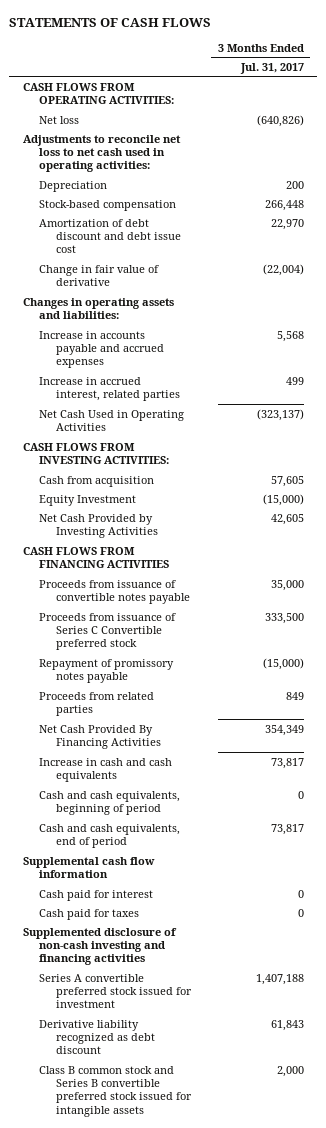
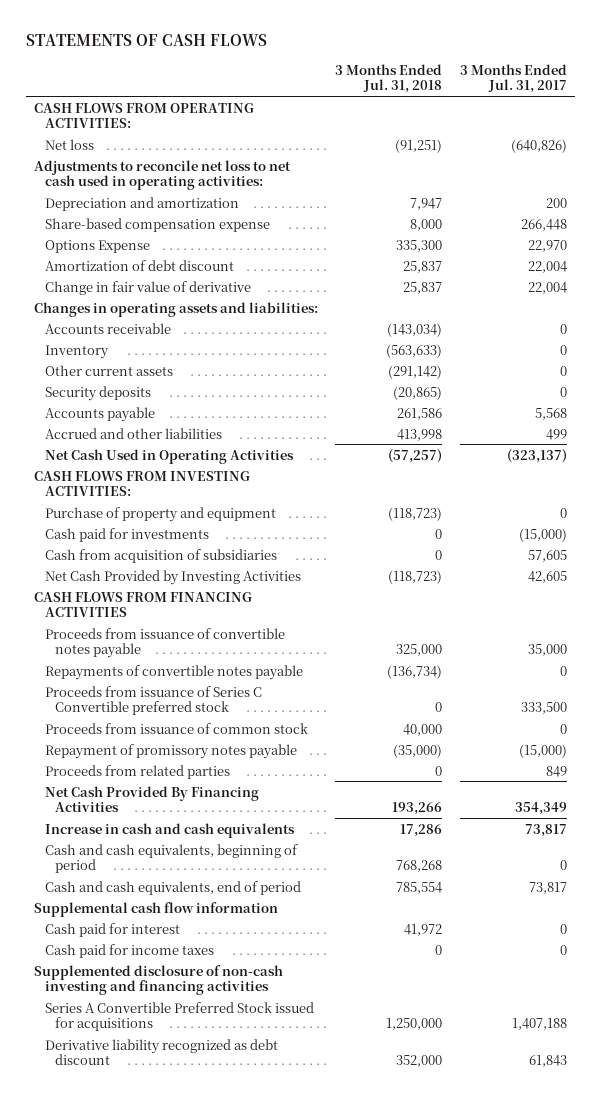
- | 3 Months Ended Jul. 31, 2017
+ | 3 Months Ended Jul. 31, 2018 | 3 Months Ended Jul. 31, 2017
- Depreciation | 200
- Stock-based compensation | 266,448
- Amortization of debt discount and debt issue cost | 22,970
- Change in fair value of derivative | (22,004)
+ Depreciation and amortization | 7,947 | 200
+ Share-based compensation expense | 8,000 | 266,448
+ Options Expense | 335,300 | 22,970
+ Amortization of debt discount | 25,837 | 22,004
+ Change in fair value of derivative | 25,837 | 22,004
- Increase in accounts payable and accrued expenses | 5,568
- Increase in accrued interest, related parties | 499
+ Accounts receivable | (143,034) | 0
+ Inventory | (563,633) | 0
+ Other current assets | (291,142) | 0
+ Security deposits | (20,865) | 0
+ Accounts payable | 261,586 | 5,568
+ Accrued and other liabilities | 413,998 | 499
- Cash from acquisition | 57,605
- Equity Investment | (15,000)
+ Purchase of property and equipment | (118,723) | 0
+ Cash paid for investments | 0 | (15,000)
+ Cash from acquisition of subsidiaries | 0 | 57,605
+ Repayments of convertible notes payable | (136,734) | 0
+ Proceeds from issuance of common stock | 40,000 | 0
- Cash paid for taxes | 0
+ Cash paid for income taxes | 0 | 0
- Series A convertible preferred stock issued for investment | 1,407,188
+ Series A Convertible Preferred Stock issued for acquisitions | 1,250,000 | 1,407,188
- Class B common stock and Series B convertible preferred stock issued for intangible assets | 2,000

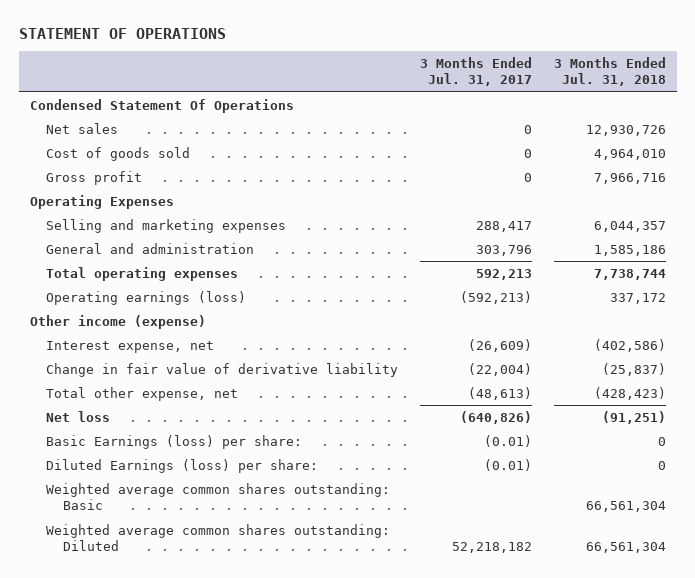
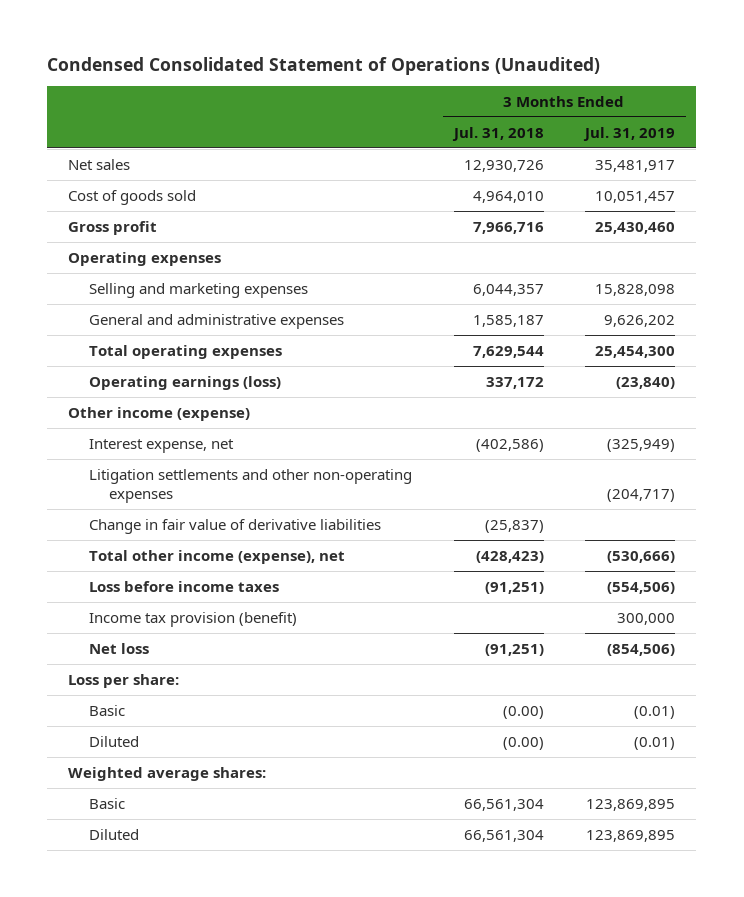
- STATEMENT OF OPERATIONS
+ Condensed Consolidated Statement of Operations (Unaudited)
- | 3 Months Ended Jul. 31, 2017 | 3 Months Ended Jul. 31, 2018
+ | 3 Months Ended Jul. 31, 2018 | 3 Months Ended Jul. 31, 2019
- Condensed Statement Of Operations
- Operating Expenses
+ Operating expenses
- General and administration | 303,796 | 1,585,186
- Total operating expenses | 592,213 | 7,738,744
+ General and administrative expenses | 1,585,187 | 9,626,202
+ Total operating expenses | 7,629,544 | 25,454,300
- Change in fair value of derivative liability | (22,004) | (25,837)
- Total other expense, net | (48,613) | (428,423)
+ Litigation settlements and other non-operating expenses | | (204,717)
+ Change in fair value of derivative liabilities | (25,837) |
+ Total other income (expense), net | (428,423) | (530,666)
+ Loss before income taxes | (91,251) | (554,506)
+ Income tax provision (benefit) | | 300,000
- Basic Earnings (loss) per share: | (0.01) | 0
- Diluted Earnings (loss) per share: | (0.01) | 0
- Weighted average common shares outstanding: Basic | | 66,561,304
- Weighted average common shares outstanding: Diluted | 52,218,182 | 66,561,304
+ Loss per share:
+ Basic | (0.00) | (0.01)
+ Diluted | (0.00) | (0.01)
+ Weighted average shares:
+ Basic | 66,561,304 | 123,869,895
+ Diluted | 66,561,304 | 123,869,895

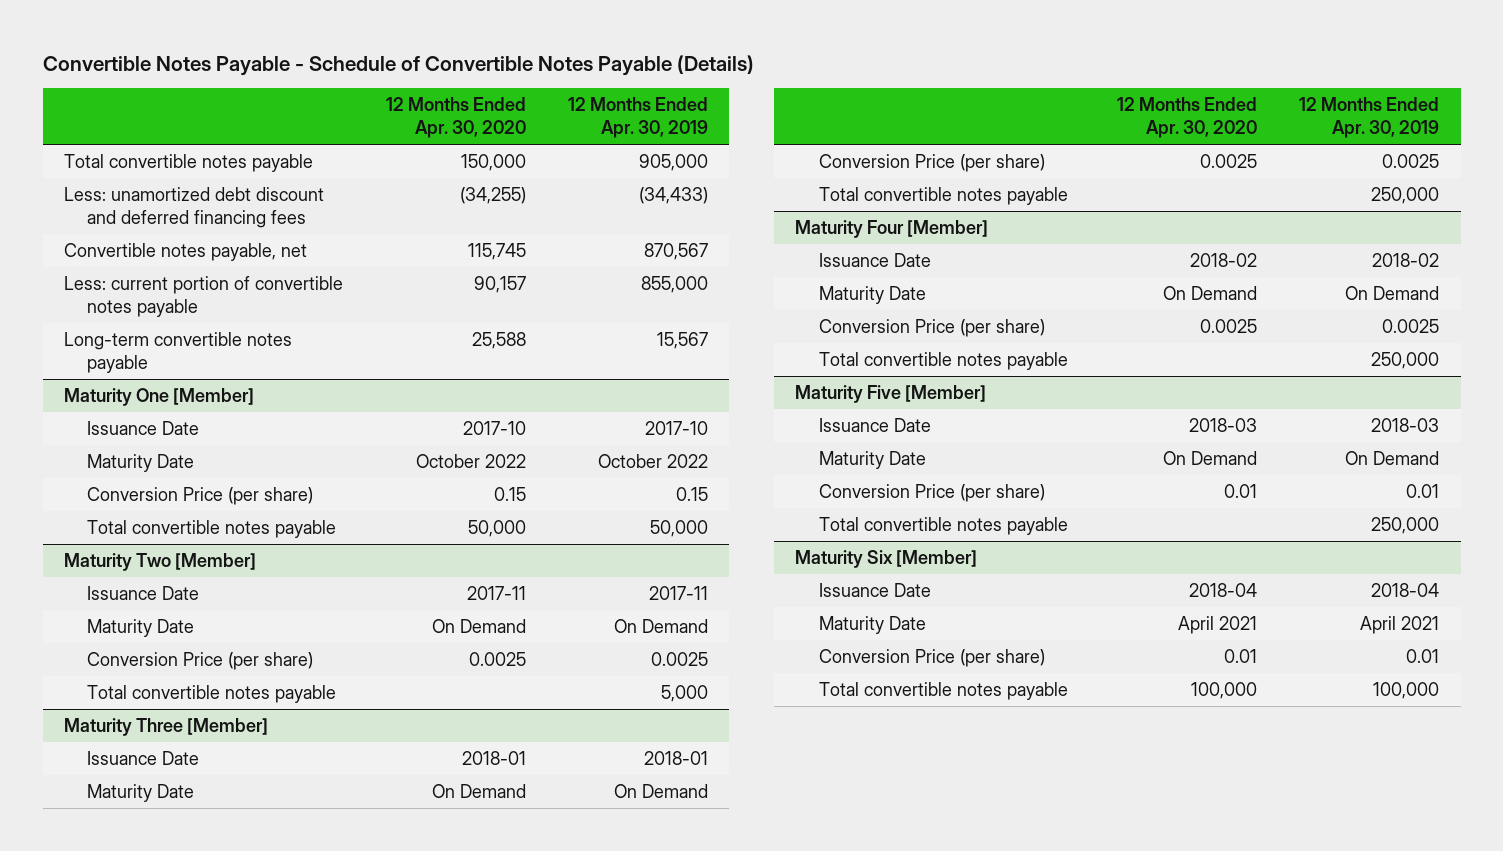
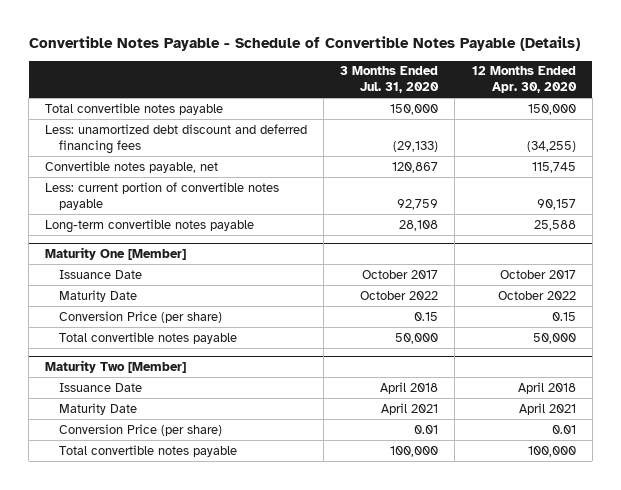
- | 12 Months Ended Apr. 30, 2020 | 12 Months Ended Apr. 30, 2019
+ | 3 Months Ended Jul. 31, 2020 | 12 Months Ended Apr. 30, 2020
@ Maturity One [Member]
- Issuance Date | 2017-10 | 2017-10
+ Issuance Date | October 2017 | October 2017
@ Maturity Two [Member]
- Issuance Date | 2017-11 | 2017-11
- Maturity Date | On Demand | On Demand
- Conversion Price (per share) | 0.0025 | 0.0025
- Total convertible notes payable | | 5,000
- Maturity Three [Member]
- Issuance Date | 2018-01 | 2018-01
- Maturity Date | On Demand | On Demand
- Conversion Price (per share) | 0.0025 | 0.0025
- Total convertible notes payable | | 250,000
- Maturity Four [Member]
- Issuance Date | 2018-02 | 2018-02
- Maturity Date | On Demand | On Demand
- Conversion Price (per share) | 0.0025 | 0.0025
- Total convertible notes payable | | 250,000
- Maturity Five [Member]
- Issuance Date | 2018-03 | 2018-03
- Maturity Date | On Demand | On Demand
- Conversion Price (per share) | 0.01 | 0.01
- Total convertible notes payable | | 250,000
- Maturity Six [Member]
- Issuance Date | 2018-04 | 2018-04
@ Maturity Two [Member]
+ Issuance Date | April 2018 | April 2018

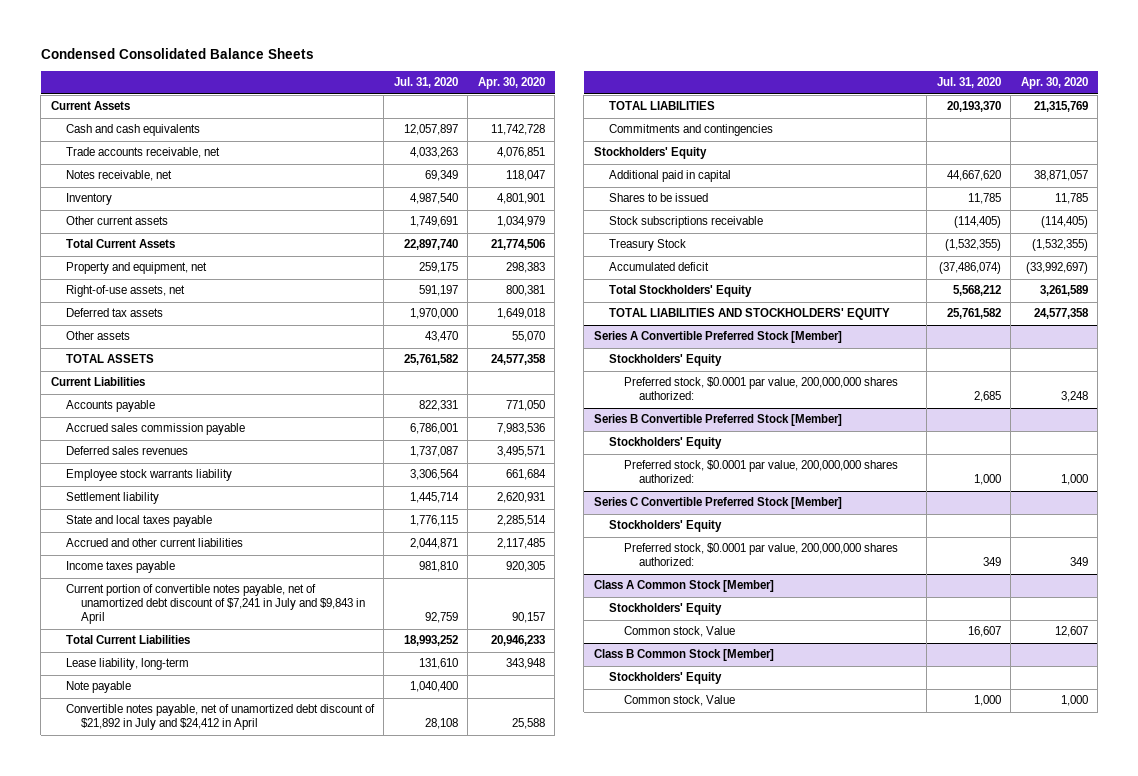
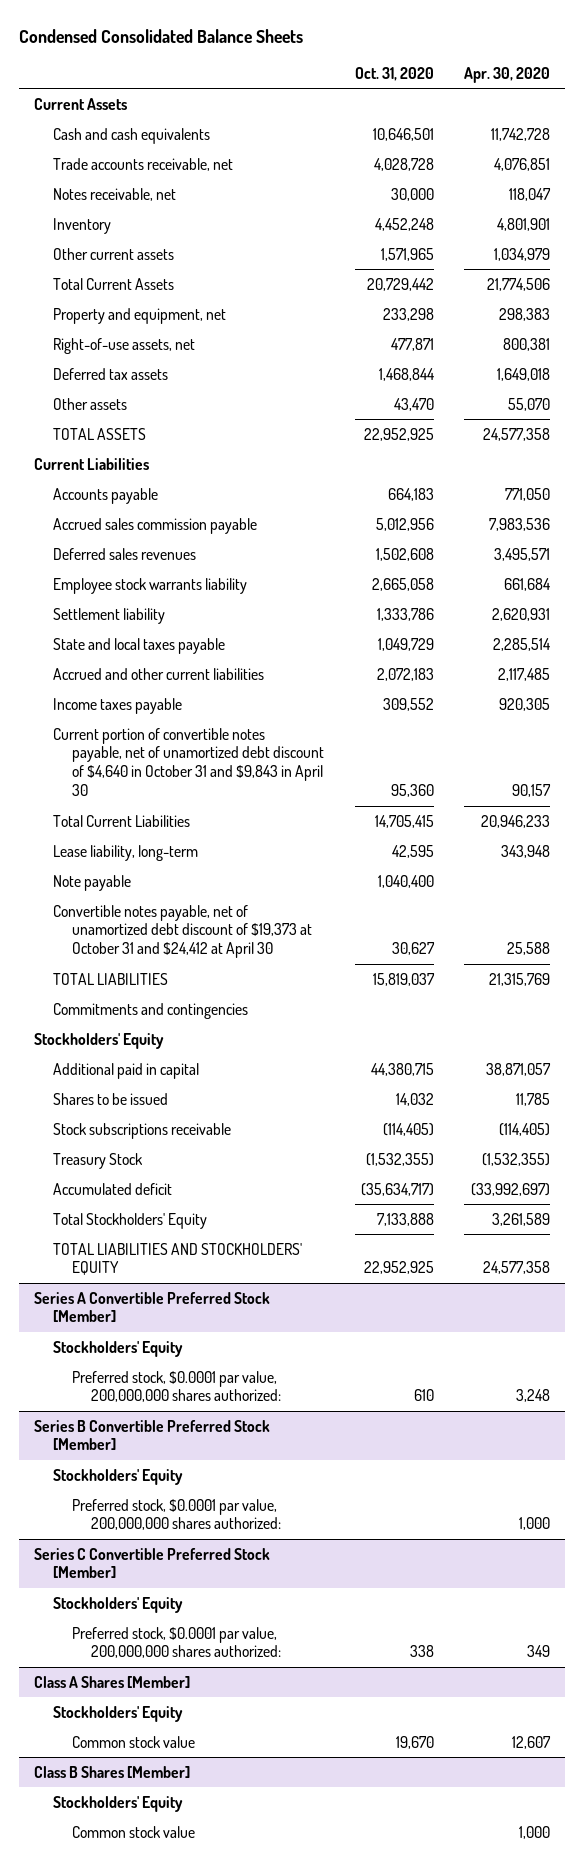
- | Jul. 31, 2020 | Apr. 30, 2020
+ | Oct. 31, 2020 | Apr. 30, 2020
- Current portion of convertible notes payable, net of unamortized debt discount of $7,241 in July and $9,843 in April | 92,759 | 90,157
+ Current portion of convertible notes payable, net of unamortized debt discount of $4,640 in October 31 and $9,843 in April 30 | 95,360 | 90,157
- Convertible notes payable, net of unamortized debt discount of $21,892 in July and $24,412 in April | 28,108 | 25,588
+ Convertible notes payable, net of unamortized debt discount of $19,373 at October 31 and $24,412 at April 30 | 30,627 | 25,588
- Class A Common Stock [Member]
+ Class A Shares [Member]
- Common stock, Value | 16,607 | 12,607
- Class B Common Stock [Member]
+ Common stock value | 19,670 | 12,607
+ Class B Shares [Member]
- Common stock, Value | 1,000 | 1,000
+ Common stock value | | 1,000

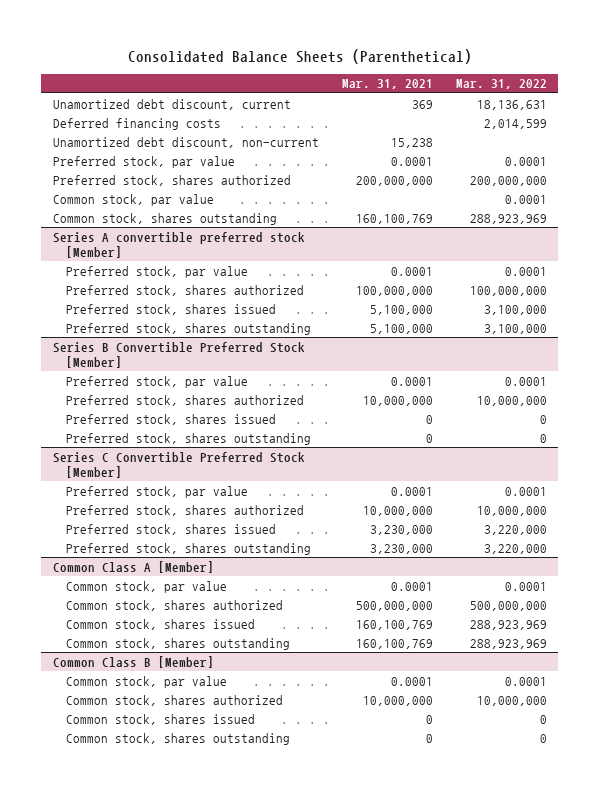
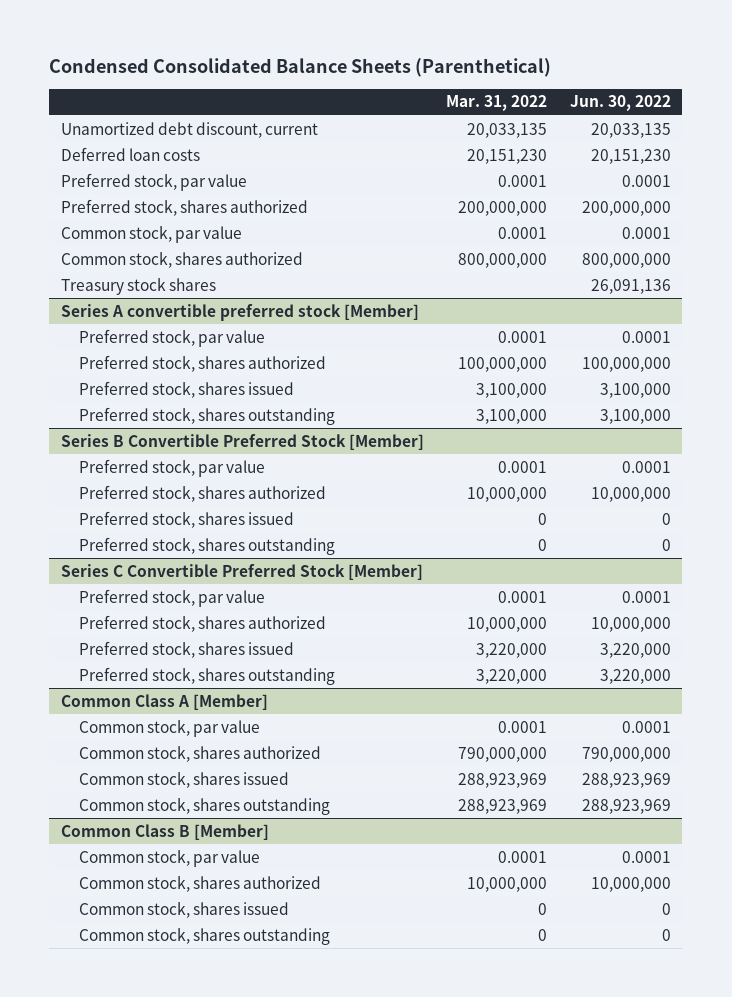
- Consolidated Balance Sheets (Parenthetical)
+ Condensed Consolidated Balance Sheets (Parenthetical)
- | Mar. 31, 2021 | Mar. 31, 2022
+ | Mar. 31, 2022 | Jun. 30, 2022
- Unamortized debt discount, current | 369 | 18,136,631
- Deferred financing costs | | 2,014,599
- Unamortized debt discount, non-current | 15,238 |
+ Unamortized debt discount, current | 20,033,135 | 20,033,135
+ Deferred loan costs | 20,151,230 | 20,151,230
- Common stock, shares outstanding | 160,100,769 | 288,923,969
+ Common stock, shares authorized | 800,000,000 | 800,000,000
+ Treasury stock shares | | 26,091,136
@ Common Class A [Member]
- Common stock, shares authorized | 500,000,000 | 500,000,000
+ Common stock, shares authorized | 790,000,000 | 790,000,000

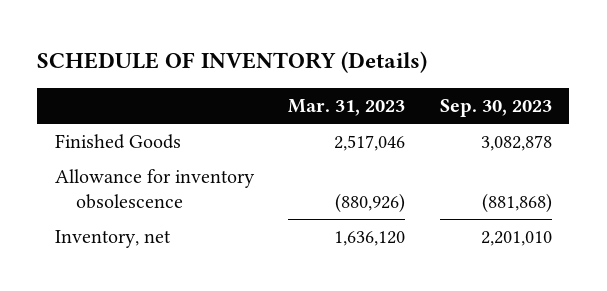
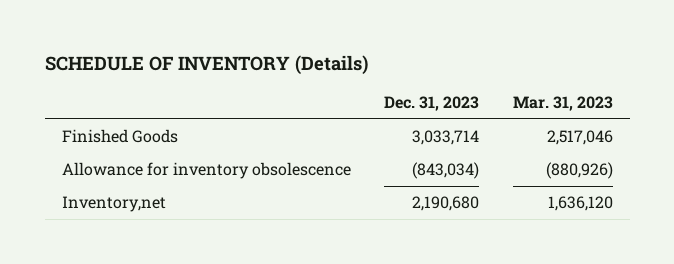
- | Mar. 31, 2023 | Sep. 30, 2023
+ | Dec. 31, 2023 | Mar. 31, 2023
- Inventory, net | 1,636,120 | 2,201,010
+ Inventory,net | 2,190,680 | 1,636,120

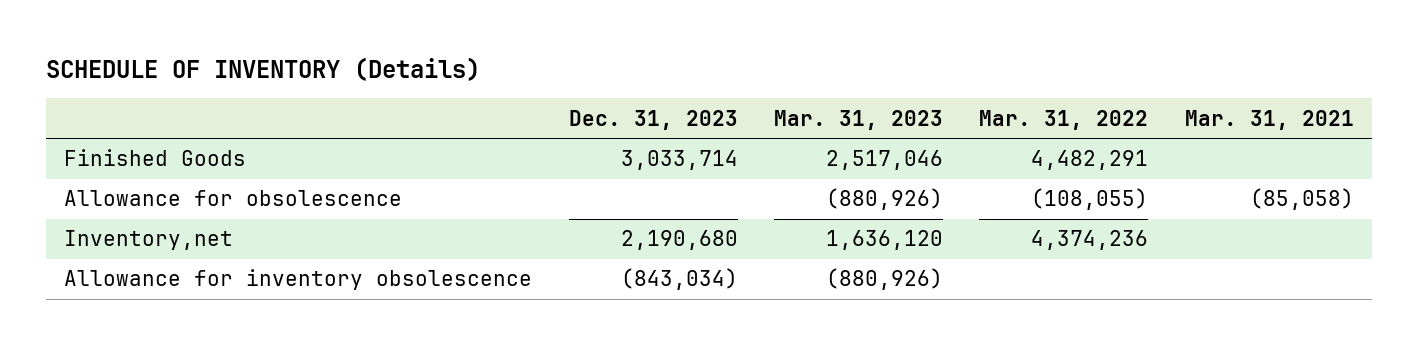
- | Dec. 31, 2023 | Mar. 31, 2023
+ | Dec. 31, 2023 | Mar. 31, 2023 | Mar. 31, 2022 | Mar. 31, 2021
+ Allowance for obsolescence | | (880,926) | (108,055) | (85,058)
moved down: Allowance for inventory obsolescence | (843,034) | (880,926) | |

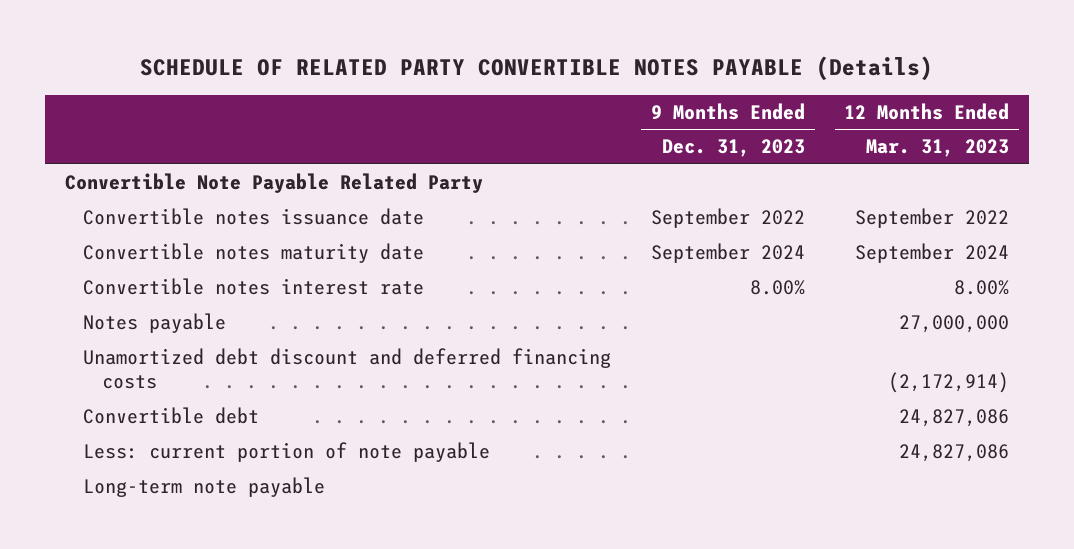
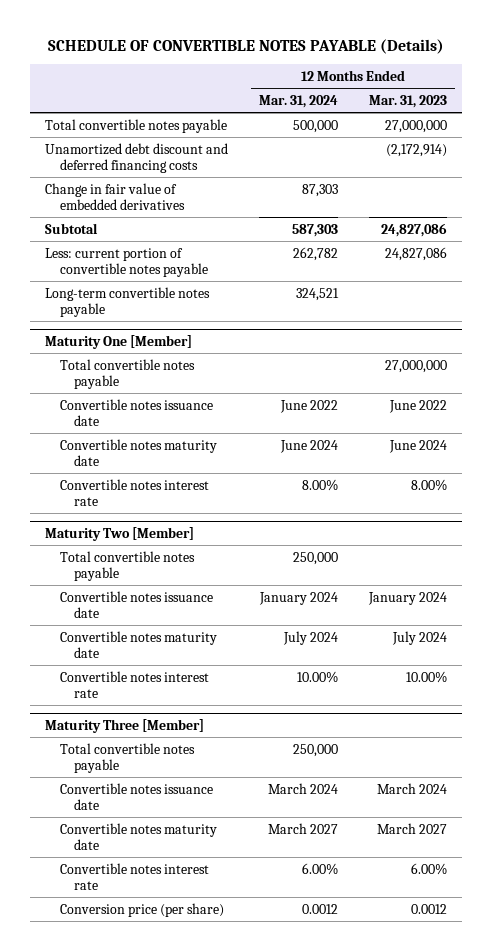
- SCHEDULE OF RELATED PARTY CONVERTIBLE NOTES PAYABLE (Details)
+ SCHEDULE OF CONVERTIBLE NOTES PAYABLE (Details)
- | 9 Months Ended Dec. 31, 2023 | 12 Months Ended Mar. 31, 2023
+ | 12 Months Ended Mar. 31, 2024 | 12 Months Ended Mar. 31, 2023
- Convertible Note Payable Related Party
- Convertible notes issuance date | September 2022 | September 2022
- Convertible notes maturity date | September 2024 | September 2024
- Convertible notes interest rate | 8.00% | 8.00%
- Notes payable | | 27,000,000
+ Total convertible notes payable | 500,000 | 27,000,000
- Convertible debt | | 24,827,086
- Less: current portion of note payable | | 24,827,086
- Long-term note payable
+ Change in fair value of embedded derivatives | 87,303 |
+ Subtotal | 587,303 | 24,827,086
+ Less: current portion of convertible notes payable | 262,782 | 24,827,086
+ Long-term convertible notes payable | 324,521 |
+ Maturity One [Member]
+ Total convertible notes payable | | 27,000,000
+ Convertible notes issuance date | June 2022 | June 2022
+ Convertible notes maturity date | June 2024 | June 2024
+ Convertible notes interest rate | 8.00% | 8.00%
+ Maturity Two [Member]
+ Total convertible notes payable | 250,000 |
+ Convertible notes issuance date | January 2024 | January 2024
+ Convertible notes maturity date | July 2024 | July 2024
+ Convertible notes interest rate | 10.00% | 10.00%
+ Maturity Three [Member]
+ Total convertible notes payable | 250,000 |
+ Convertible notes issuance date | March 2024 | March 2024
+ Convertible notes maturity date | March 2027 | March 2027
+ Convertible notes interest rate | 6.00% | 6.00%
+ Conversion price (per share) | 0.0012 | 0.0012

